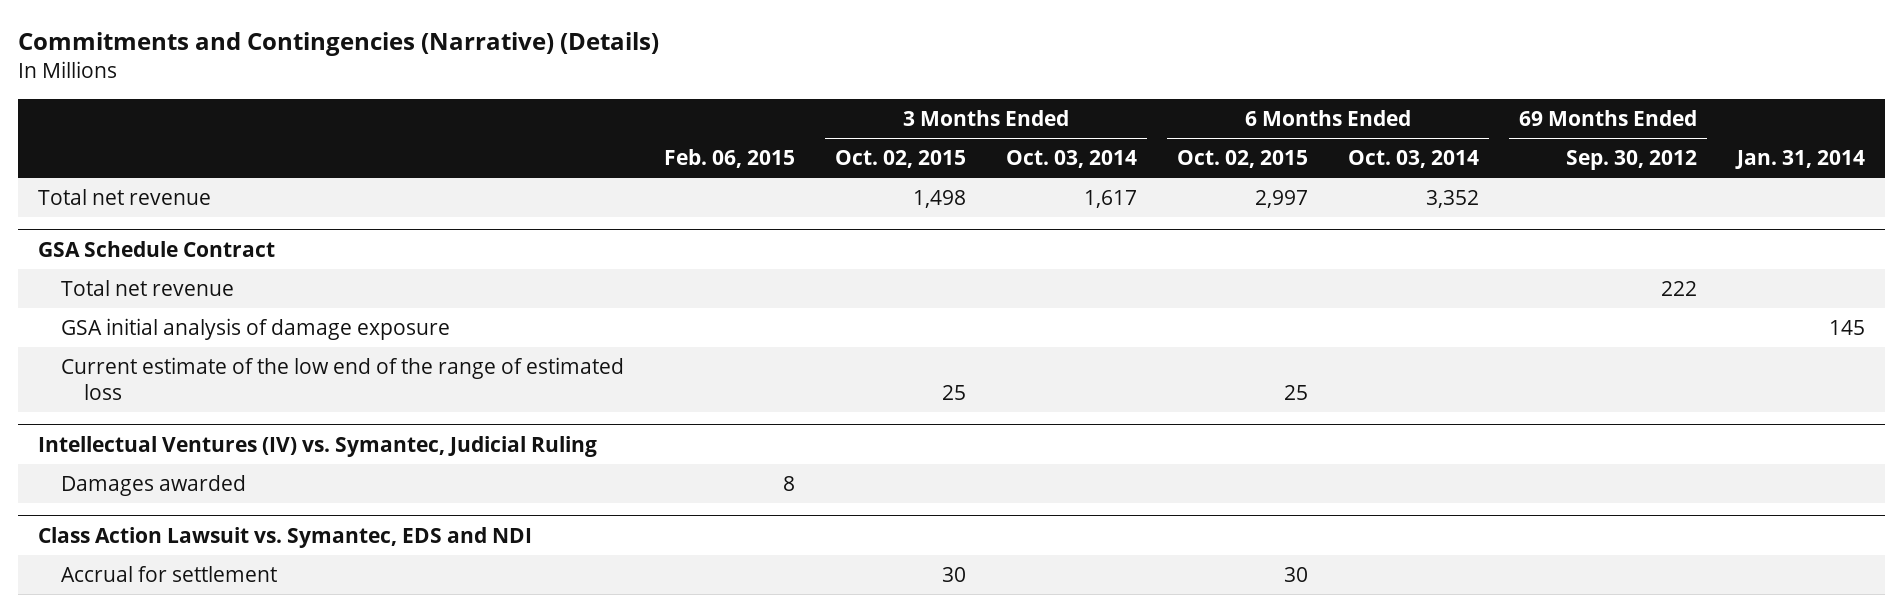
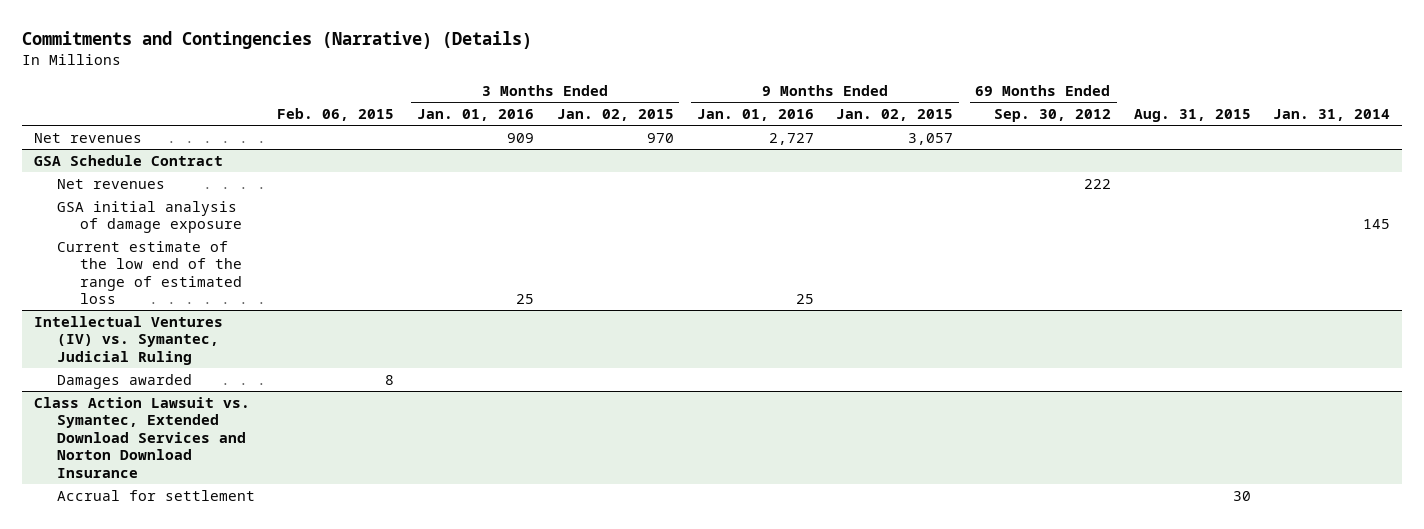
- | Feb. 06, 2015 | 3 Months Ended Oct. 02, 2015 | 3 Months Ended Oct. 03, 2014 | 6 Months Ended Oct. 02, 2015 | 6 Months Ended Oct. 03, 2014 | 69 Months Ended Sep. 30, 2012 | Jan. 31, 2014
+ | Feb. 06, 2015 | 3 Months Ended Jan. 01, 2016 | 3 Months Ended Jan. 02, 2015 | 9 Months Ended Jan. 01, 2016 | 9 Months Ended Jan. 02, 2015 | 69 Months Ended Sep. 30, 2012 | Aug. 31, 2015 | Jan. 31, 2014
- Total net revenue | | 1,498 | 1,617 | 2,997 | 3,352 | |
+ Net revenues | | 909 | 970 | 2,727 | 3,057 | | |
@ GSA Schedule Contract
- Total net revenue | | | | | | 222 |
+ Net revenues | | | | | | 222 | |
- Class Action Lawsuit vs. Symantec, EDS and NDI
+ Class Action Lawsuit vs. Symantec, Extended Download Services and Norton Download Insurance

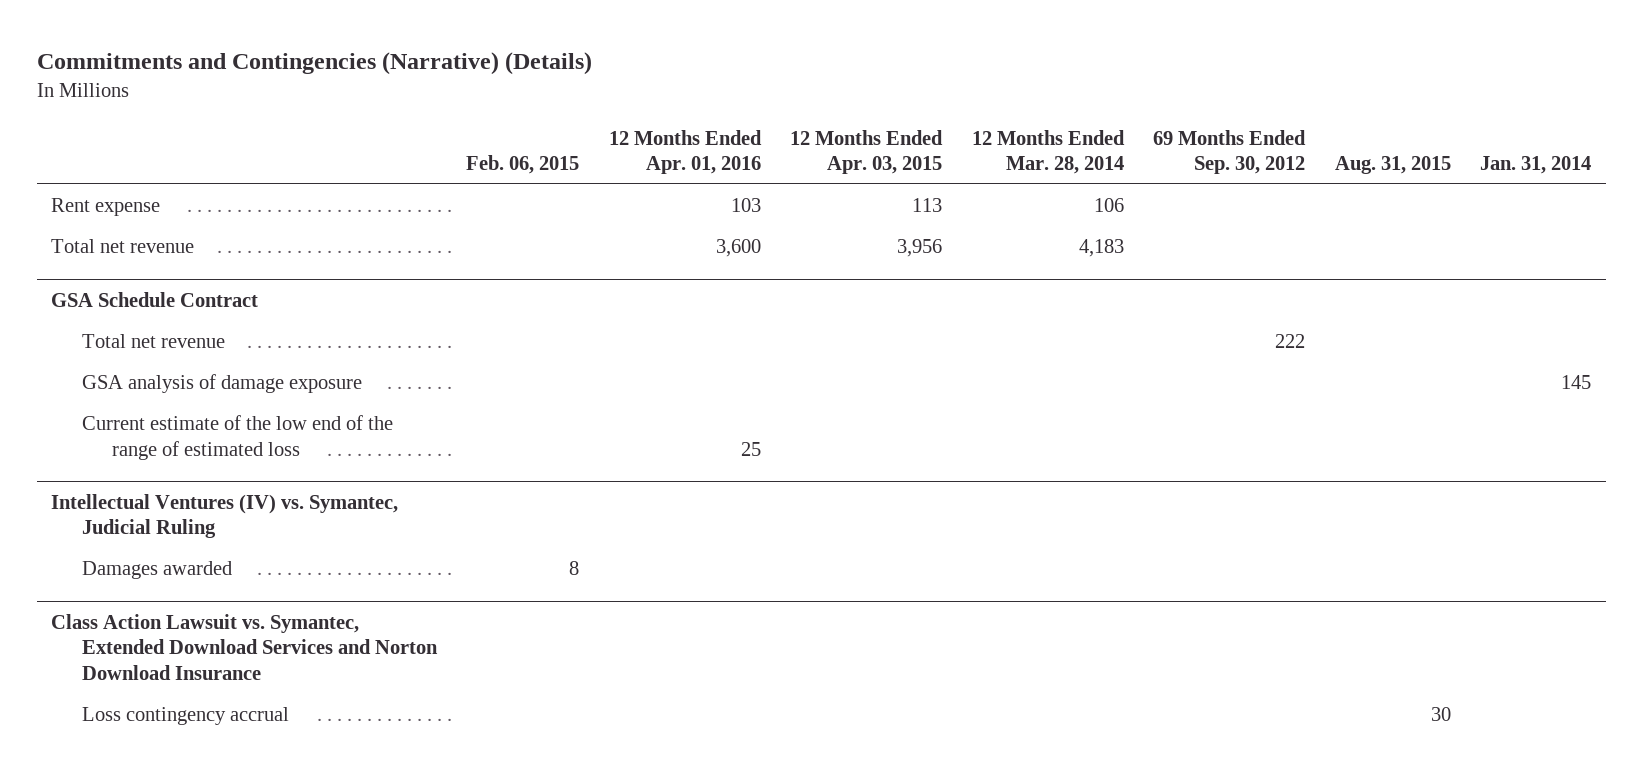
- | Feb. 06, 2015 | 3 Months Ended Jan. 01, 2016 | 3 Months Ended Jan. 02, 2015 | 9 Months Ended Jan. 01, 2016 | 9 Months Ended Jan. 02, 2015 | 69 Months Ended Sep. 30, 2012 | Aug. 31, 2015 | Jan. 31, 2014
+ | Feb. 06, 2015 | 12 Months Ended Apr. 01, 2016 | 12 Months Ended Apr. 03, 2015 | 12 Months Ended Mar. 28, 2014 | 69 Months Ended Sep. 30, 2012 | Aug. 31, 2015 | Jan. 31, 2014
- Net revenues | | 909 | 970 | 2,727 | 3,057 | | |
+ Rent expense | | 103 | 113 | 106 | | |
+ Total net revenue | | 3,600 | 3,956 | 4,183 | | |
@ GSA Schedule Contract
- Net revenues | | | | | | 222 | |
- GSA initial analysis of damage exposure | | | | | | | | 145
+ Total net revenue | | | | | 222 | |
+ GSA analysis of damage exposure | | | | | | | 145
@ Class Action Lawsuit vs. Symantec, Extended Download Services and Norton Download Insurance
- Accrual for settlement | | | | | | | 30 |
+ Loss contingency accrual | | | | | | 30 |

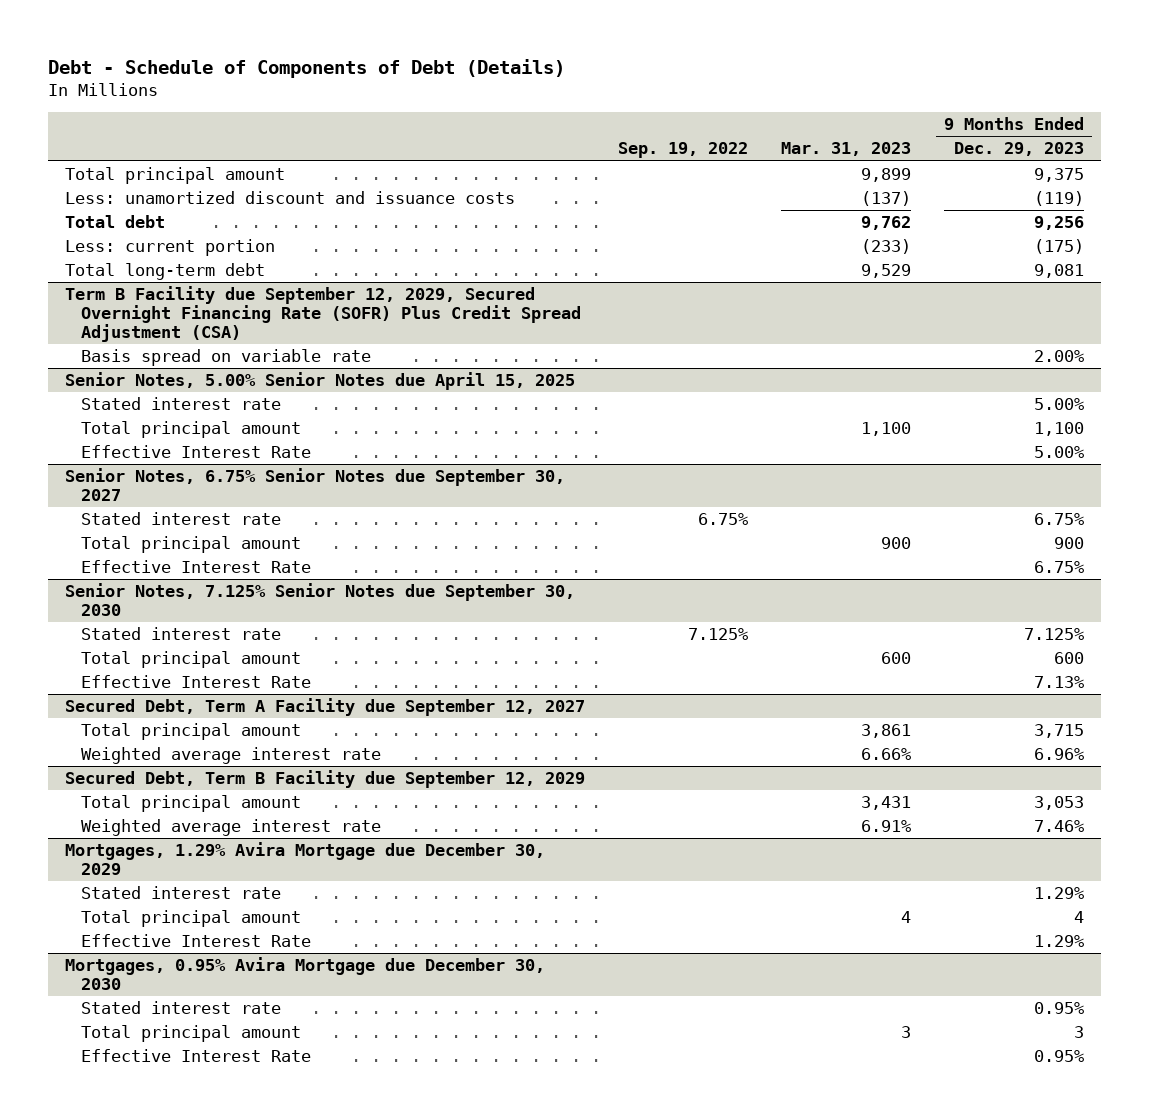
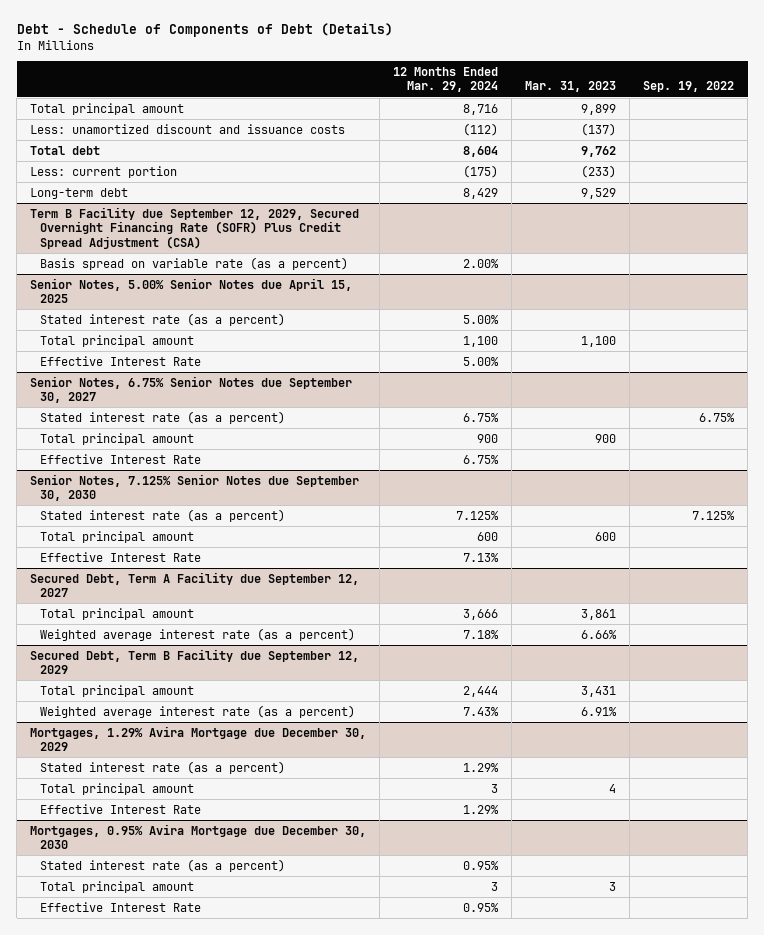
- | Sep. 19, 2022 | Mar. 31, 2023 | 9 Months Ended Dec. 29, 2023
+ | 12 Months Ended Mar. 29, 2024 | Mar. 31, 2023 | Sep. 19, 2022
- Total long-term debt | | 9,529 | 9,081
+ Long-term debt | 8,429 | 9,529 |
@ Term B Facility due September 12, 2029, Secured Overnight Financing Rate (SOFR) Plus Credit Spread Adjustment (CSA)
- Basis spread on variable rate | | | 2.00%
+ Basis spread on variable rate (as a percent) | 2.00% | |
@ Senior Notes, 5.00% Senior Notes due April 15, 2025
- Stated interest rate | | | 5.00%
+ Stated interest rate (as a percent) | 5.00% | |
@ Senior Notes, 6.75% Senior Notes due September 30, 2027
- Stated interest rate | 6.75% | | 6.75%
+ Stated interest rate (as a percent) | 6.75% | | 6.75%
@ Senior Notes, 7.125% Senior Notes due September 30, 2030
- Stated interest rate | 7.125% | | 7.125%
+ Stated interest rate (as a percent) | 7.125% | | 7.125%
@ Secured Debt, Term A Facility due September 12, 2027
- Weighted average interest rate | | 6.66% | 6.96%
+ Weighted average interest rate (as a percent) | 7.18% | 6.66% |
@ Secured Debt, Term B Facility due September 12, 2029
- Weighted average interest rate | | 6.91% | 7.46%
+ Weighted average interest rate (as a percent) | 7.43% | 6.91% |
@ Mortgages, 1.29% Avira Mortgage due December 30, 2029
- Stated interest rate | | | 1.29%
+ Stated interest rate (as a percent) | 1.29% | |
@ Mortgages, 0.95% Avira Mortgage due December 30, 2030
- Stated interest rate | | | 0.95%
+ Stated interest rate (as a percent) | 0.95% | |

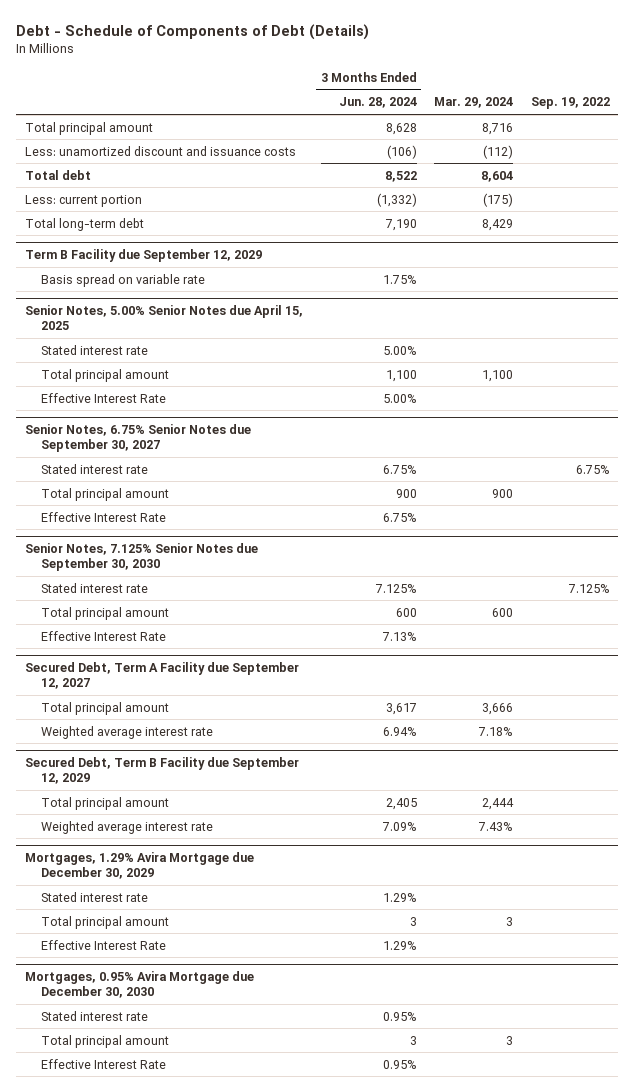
- | 12 Months Ended Mar. 29, 2024 | Mar. 31, 2023 | Sep. 19, 2022
+ | 3 Months Ended Jun. 28, 2024 | Mar. 29, 2024 | Sep. 19, 2022
- Long-term debt | 8,429 | 9,529 |
- Term B Facility due September 12, 2029, Secured Overnight Financing Rate (SOFR) Plus Credit Spread Adjustment (CSA)
- Basis spread on variable rate (as a percent) | 2.00% | |
+ Total long-term debt | 7,190 | 8,429 |
+ Term B Facility due September 12, 2029
+ Basis spread on variable rate | 1.75% | |
@ Senior Notes, 5.00% Senior Notes due April 15, 2025
- Stated interest rate (as a percent) | 5.00% | |
+ Stated interest rate | 5.00% | |
@ Senior Notes, 6.75% Senior Notes due September 30, 2027
- Stated interest rate (as a percent) | 6.75% | | 6.75%
+ Stated interest rate | 6.75% | | 6.75%
@ Senior Notes, 7.125% Senior Notes due September 30, 2030
- Stated interest rate (as a percent) | 7.125% | | 7.125%
+ Stated interest rate | 7.125% | | 7.125%
@ Secured Debt, Term A Facility due September 12, 2027
- Weighted average interest rate (as a percent) | 7.18% | 6.66% |
+ Weighted average interest rate | 6.94% | 7.18% |
@ Secured Debt, Term B Facility due September 12, 2029
- Weighted average interest rate (as a percent) | 7.43% | 6.91% |
+ Weighted average interest rate | 7.09% | 7.43% |
@ Mortgages, 1.29% Avira Mortgage due December 30, 2029
- Stated interest rate (as a percent) | 1.29% | |
+ Stated interest rate | 1.29% | |
@ Mortgages, 0.95% Avira Mortgage due December 30, 2030
- Stated interest rate (as a percent) | 0.95% | |
+ Stated interest rate | 0.95% | |

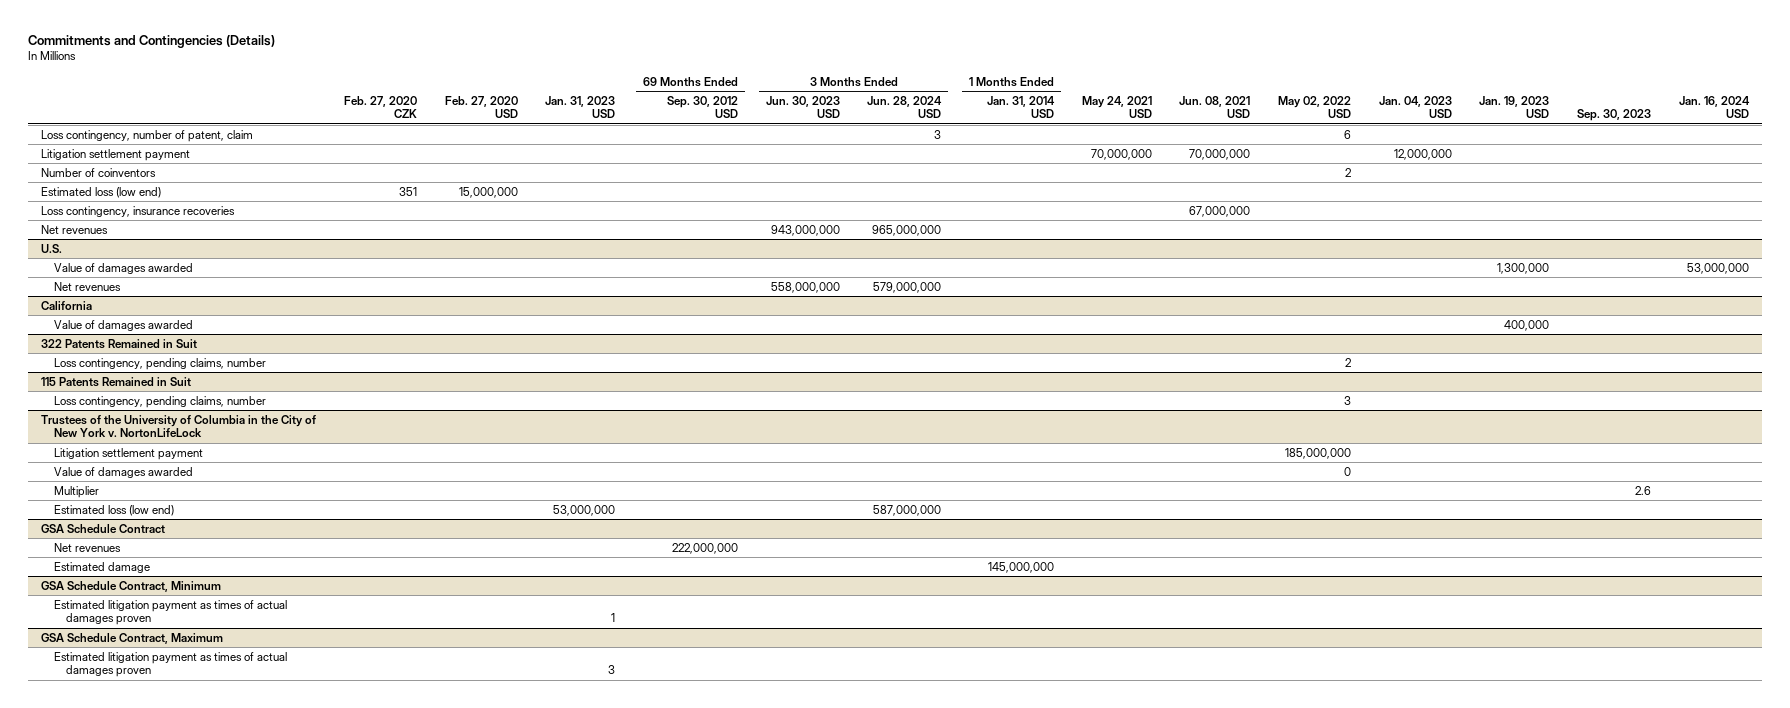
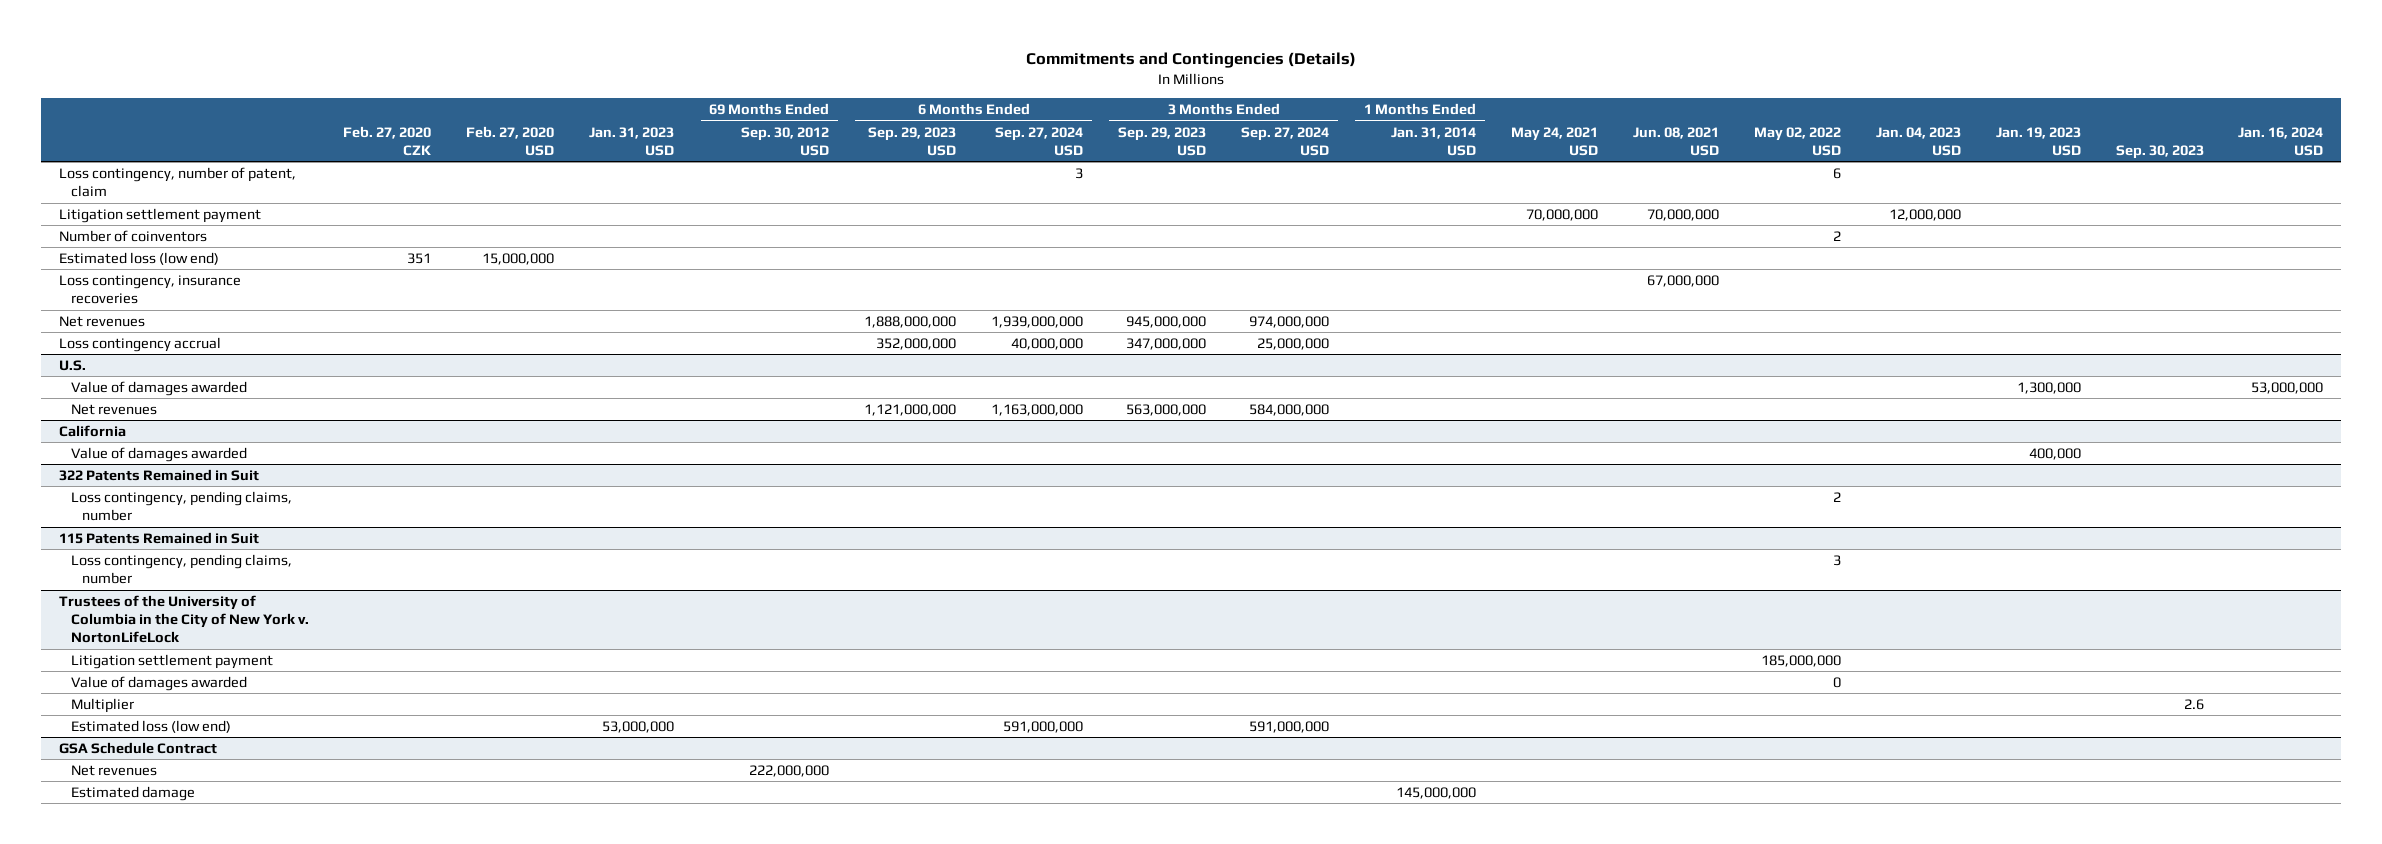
- | Feb. 27, 2020 CZK | Feb. 27, 2020 USD | Jan. 31, 2023 USD | 69 Months Ended Sep. 30, 2012 USD | 3 Months Ended Jun. 30, 2023 USD | 3 Months Ended Jun. 28, 2024 USD | 1 Months Ended Jan. 31, 2014 USD | May 24, 2021 USD | Jun. 08, 2021 USD | May 02, 2022 USD | Jan. 04, 2023 USD | Jan. 19, 2023 USD | Sep. 30, 2023 | Jan. 16, 2024 USD
+ | Feb. 27, 2020 CZK | Feb. 27, 2020 USD | Jan. 31, 2023 USD | 69 Months Ended Sep. 30, 2012 USD | 6 Months Ended Sep. 29, 2023 USD | 6 Months Ended Sep. 27, 2024 USD | 3 Months Ended Sep. 29, 2023 USD | 3 Months Ended Sep. 27, 2024 USD | 1 Months Ended Jan. 31, 2014 USD | May 24, 2021 USD | Jun. 08, 2021 USD | May 02, 2022 USD | Jan. 04, 2023 USD | Jan. 19, 2023 USD | Sep. 30, 2023 | Jan. 16, 2024 USD
+ Loss contingency accrual | | | | | 352,000,000 | 40,000,000 | 347,000,000 | 25,000,000 | | | | | | | |
- GSA Schedule Contract, Minimum
- Estimated litigation payment as times of actual damages proven | | | 1 | | | | | | | | | | |
- GSA Schedule Contract, Maximum
- Estimated litigation payment as times of actual damages proven | | | 3 | | | | | | | | | | |

